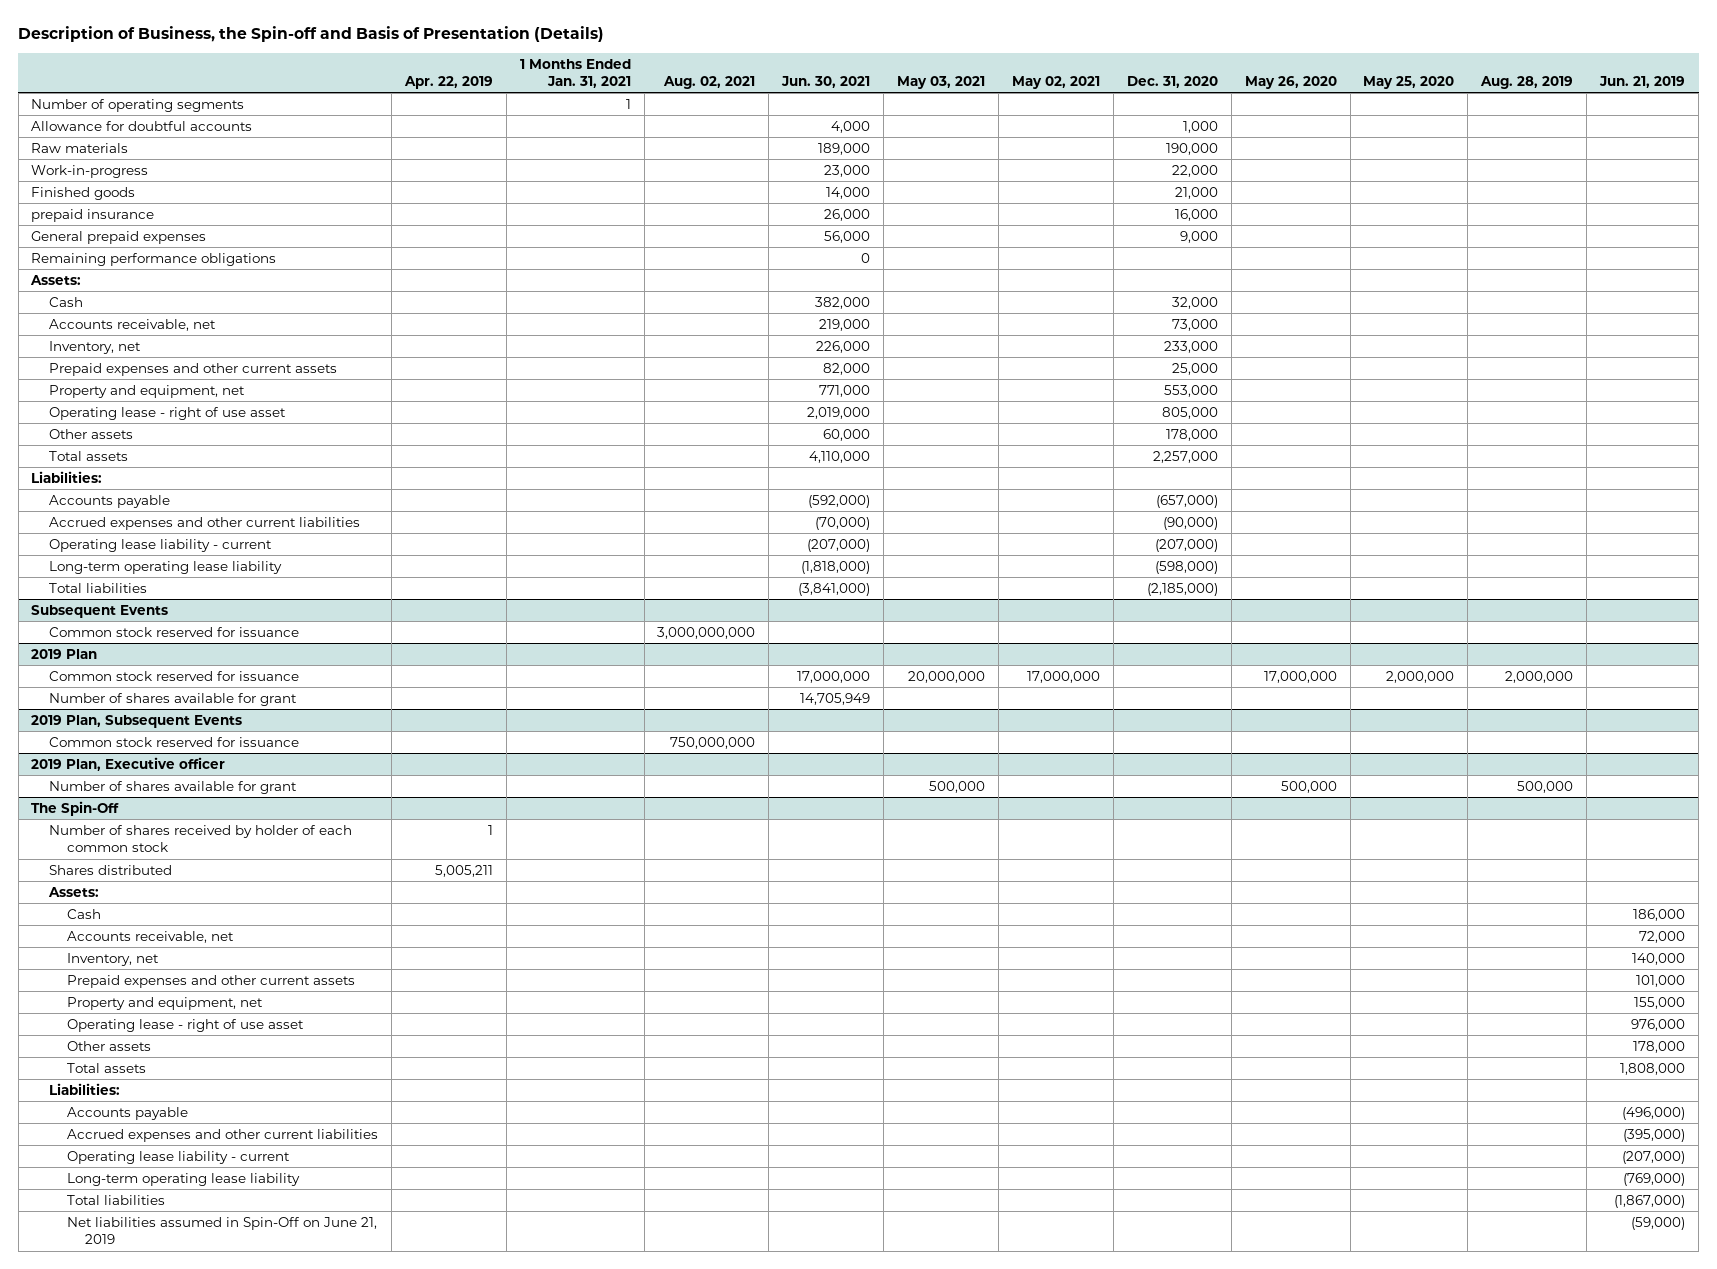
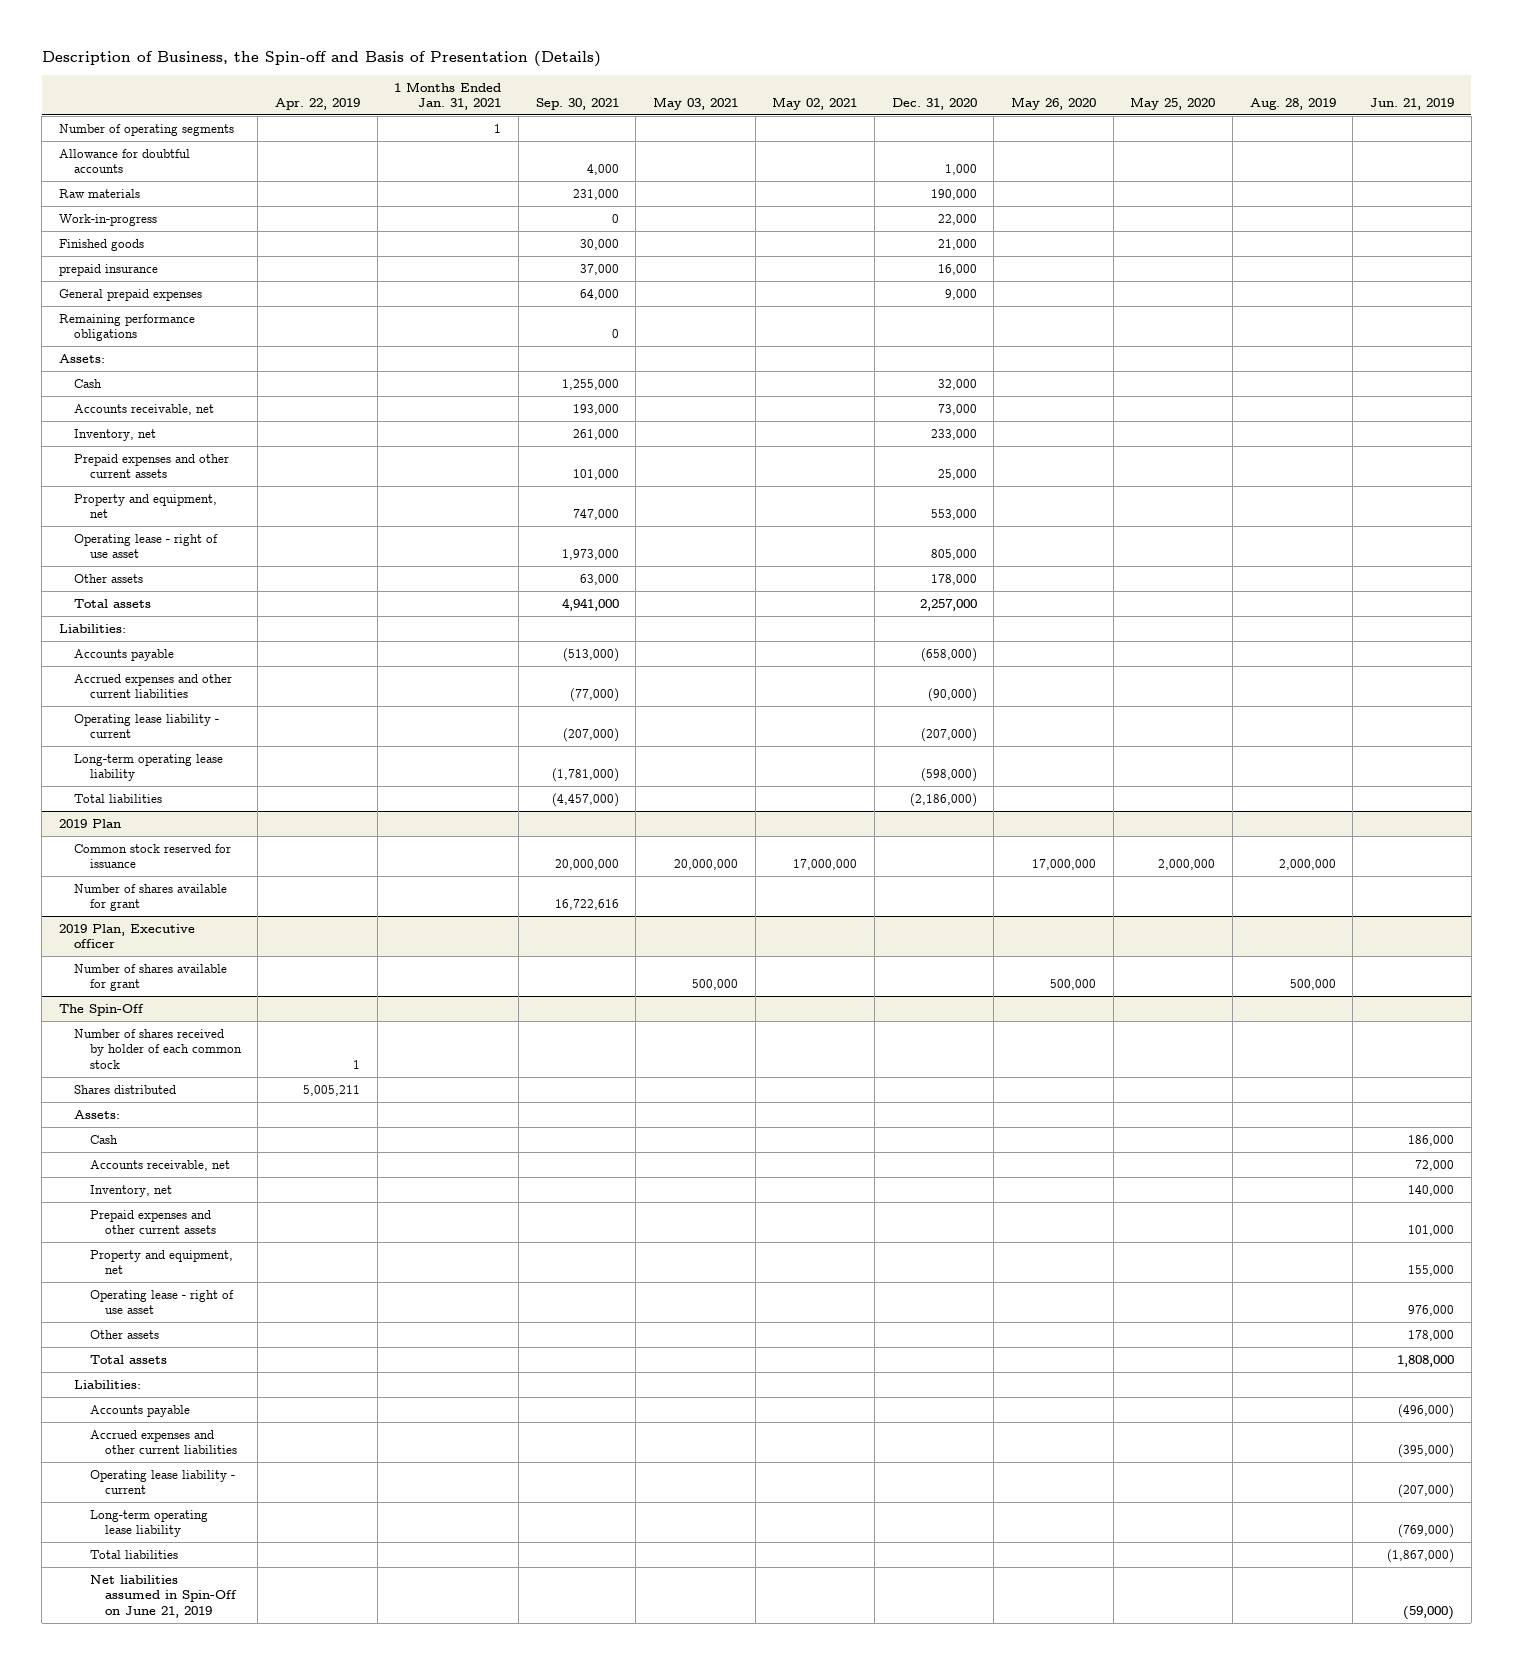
- | Apr. 22, 2019 | 1 Months Ended Jan. 31, 2021 | Aug. 02, 2021 | Jun. 30, 2021 | May 03, 2021 | May 02, 2021 | Dec. 31, 2020 | May 26, 2020 | May 25, 2020 | Aug. 28, 2019 | Jun. 21, 2019
+ | Apr. 22, 2019 | 1 Months Ended Jan. 31, 2021 | Sep. 30, 2021 | May 03, 2021 | May 02, 2021 | Dec. 31, 2020 | May 26, 2020 | May 25, 2020 | Aug. 28, 2019 | Jun. 21, 2019
- Accounts payable | | | | (592,000) | | | (657,000) | | | |
+ Accounts payable | | | (513,000) | | | (658,000) | | | |
- Total liabilities | | | | (3,841,000) | | | (2,185,000) | | | |
- Subsequent Events
- Common stock reserved for issuance | | | 3,000,000,000 | | | | | | | |
+ Total liabilities | | | (4,457,000) | | | (2,186,000) | | | |
- 2019 Plan, Subsequent Events
- Common stock reserved for issuance | | | 750,000,000 | | | | | | | |

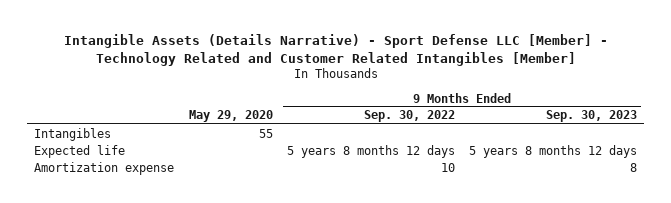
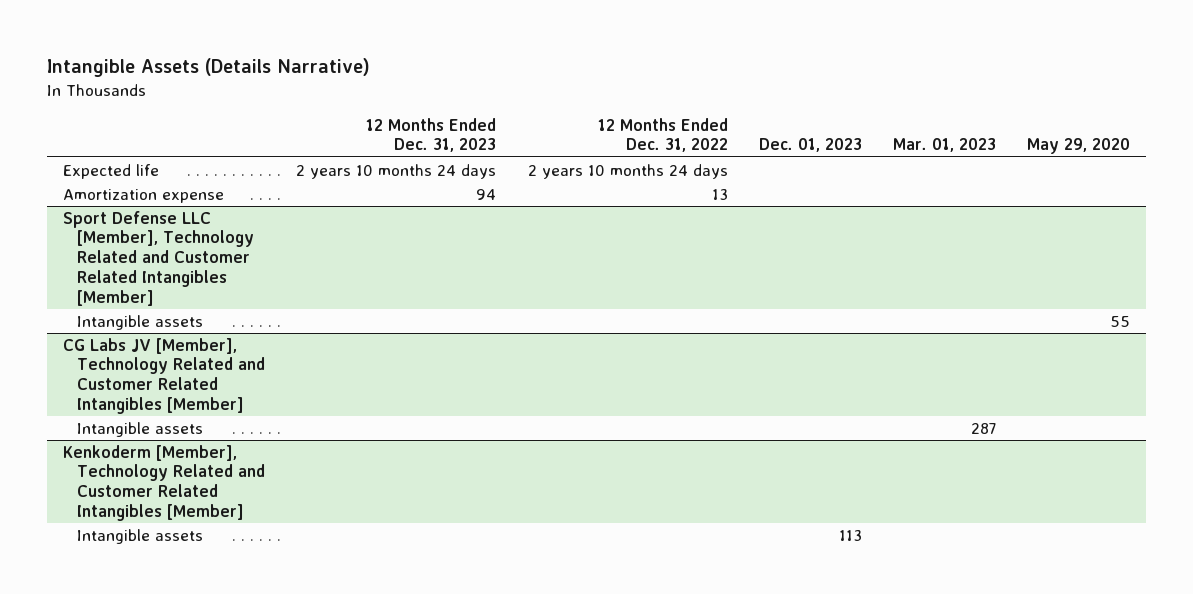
- Intangible Assets (Details Narrative) - Sport Defense LLC [Member] - Technology Related and Customer Related Intangibles [Member]
+ Intangible Assets (Details Narrative)
- | May 29, 2020 | 9 Months Ended Sep. 30, 2022 | 9 Months Ended Sep. 30, 2023
+ | 12 Months Ended Dec. 31, 2023 | 12 Months Ended Dec. 31, 2022 | Dec. 01, 2023 | Mar. 01, 2023 | May 29, 2020
- Intangibles | 55 | |
+ Sport Defense LLC [Member], Technology Related and Customer Related Intangibles [Member]
+ Intangible assets | | | | | 55
+ CG Labs JV [Member], Technology Related and Customer Related Intangibles [Member]
+ Intangible assets | | | | 287 |
+ Kenkoderm [Member], Technology Related and Customer Related Intangibles [Member]
+ Intangible assets | | | 113 | |

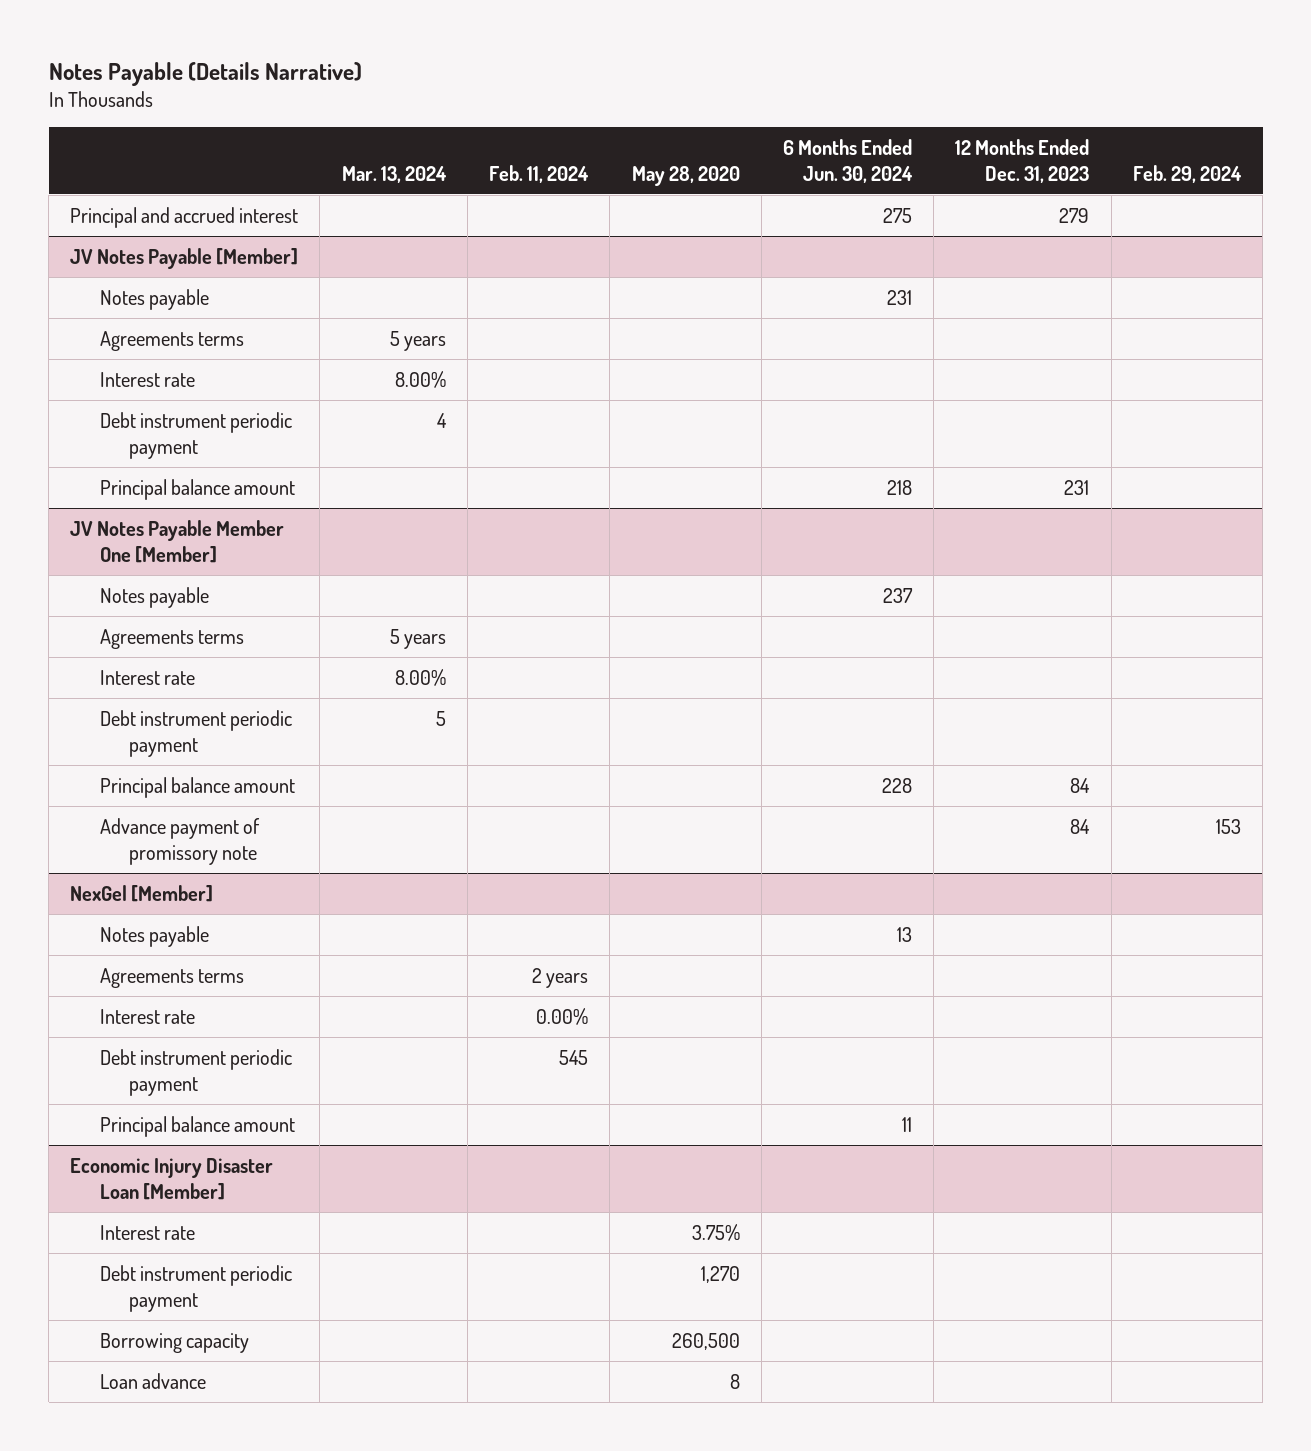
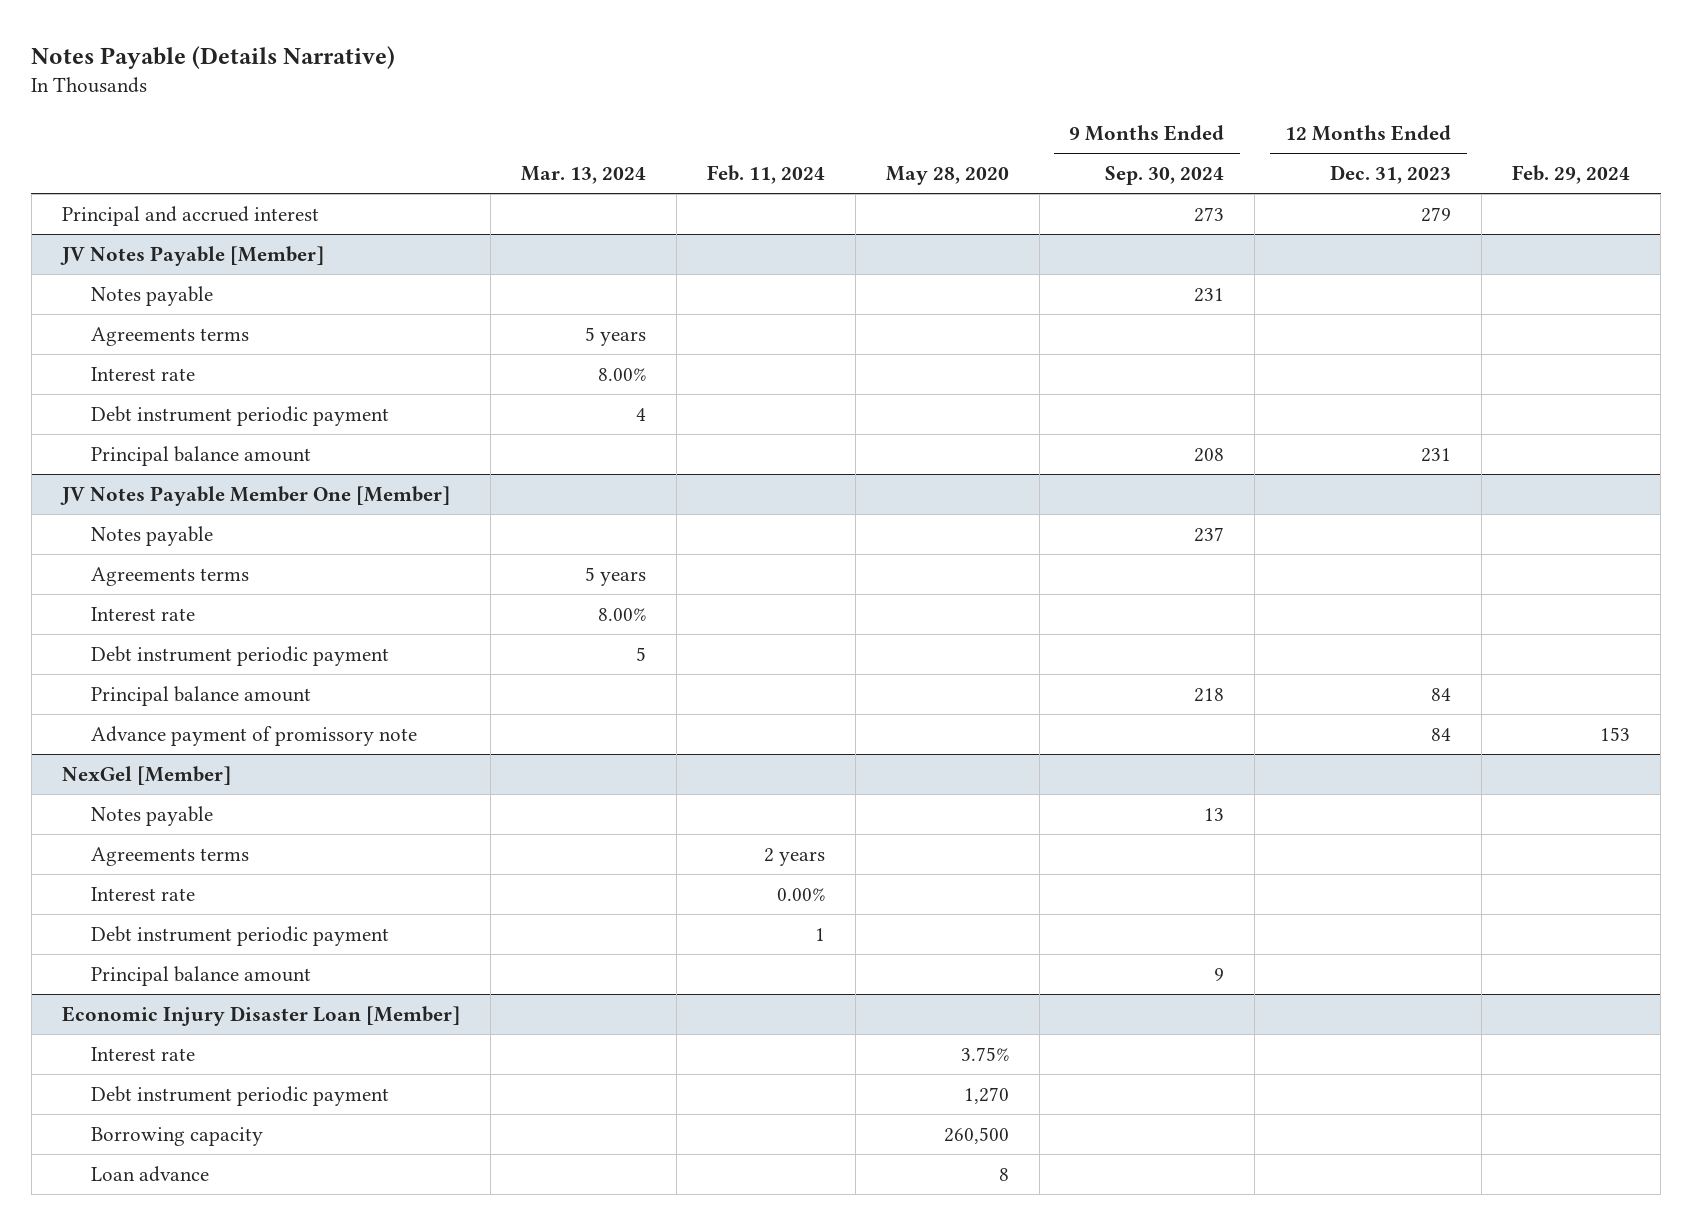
- | Mar. 13, 2024 | Feb. 11, 2024 | May 28, 2020 | 6 Months Ended Jun. 30, 2024 | 12 Months Ended Dec. 31, 2023 | Feb. 29, 2024
+ | Mar. 13, 2024 | Feb. 11, 2024 | May 28, 2020 | 9 Months Ended Sep. 30, 2024 | 12 Months Ended Dec. 31, 2023 | Feb. 29, 2024
@ NexGel [Member]
- Debt instrument periodic payment | | 545 | | | |
+ Debt instrument periodic payment | | 1 | | | |

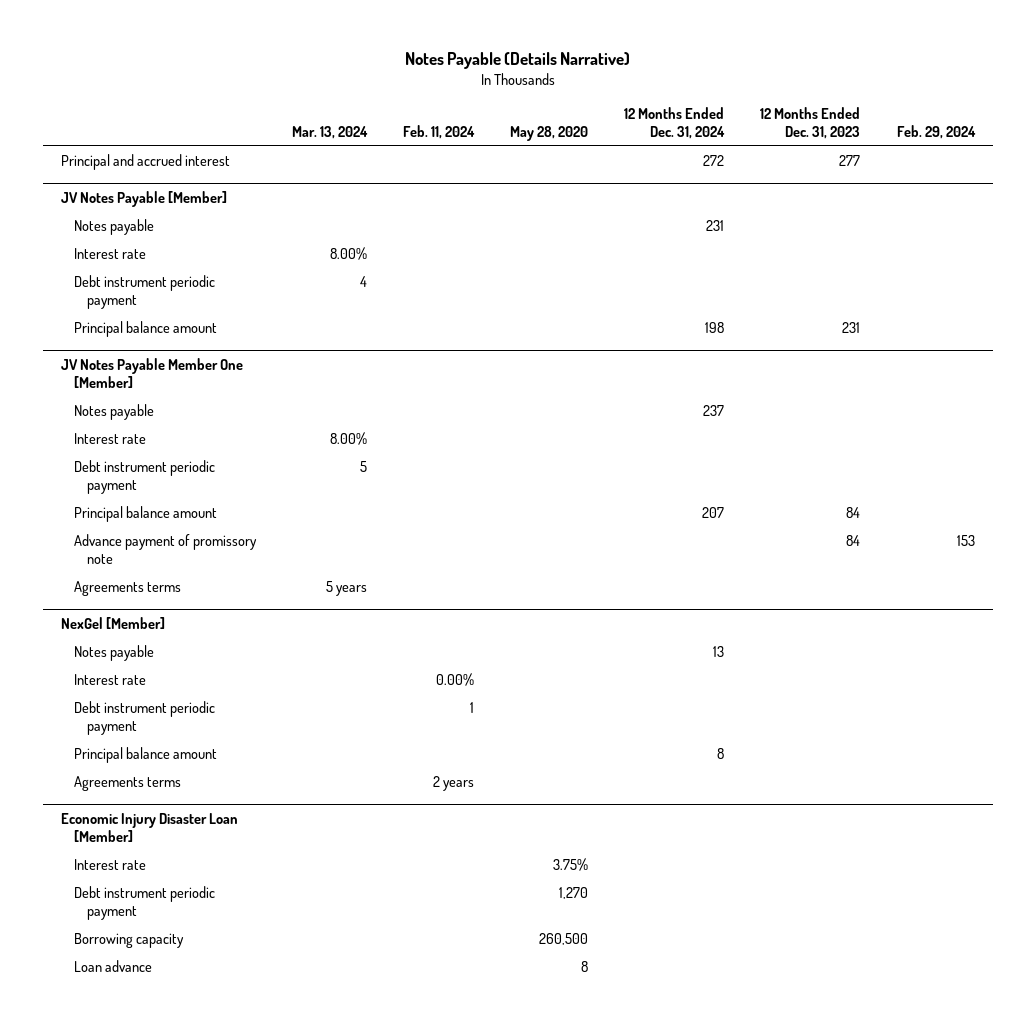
- | Mar. 13, 2024 | Feb. 11, 2024 | May 28, 2020 | 9 Months Ended Sep. 30, 2024 | 12 Months Ended Dec. 31, 2023 | Feb. 29, 2024
+ | Mar. 13, 2024 | Feb. 11, 2024 | May 28, 2020 | 12 Months Ended Dec. 31, 2024 | 12 Months Ended Dec. 31, 2023 | Feb. 29, 2024
- Principal and accrued interest | | | | 273 | 279 |
+ Principal and accrued interest | | | | 272 | 277 |
@ JV Notes Payable [Member]
- Agreements terms | 5 years | | | | |
@ JV Notes Payable Member One [Member]
moved down: Agreements terms | 5 years | | | | |
@ NexGel [Member]
moved down: Agreements terms | | 2 years | | | |

